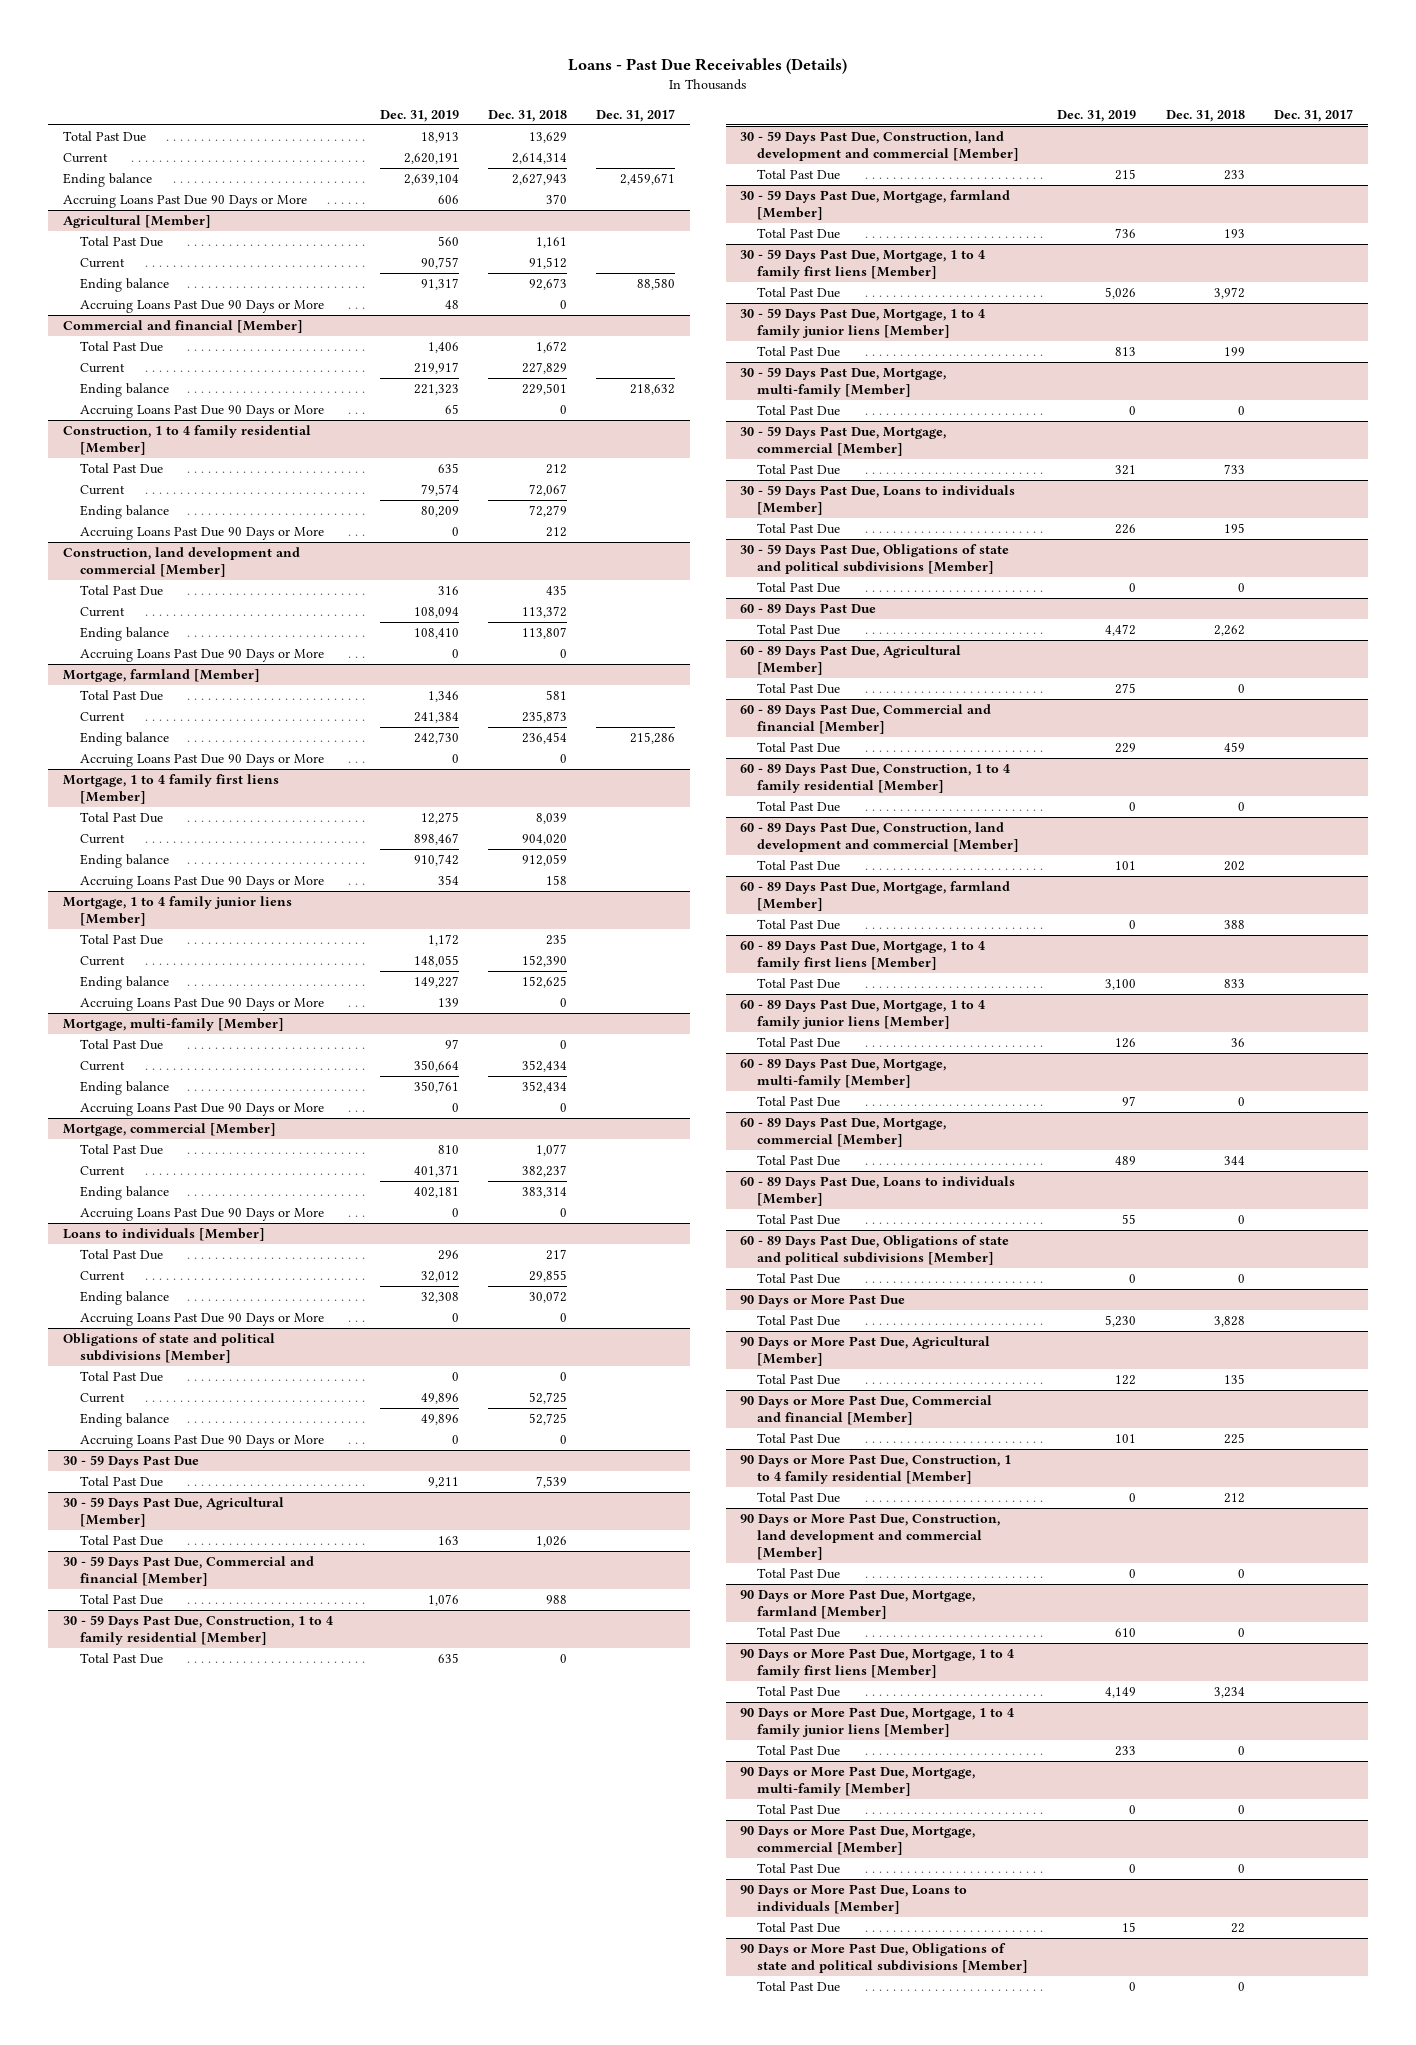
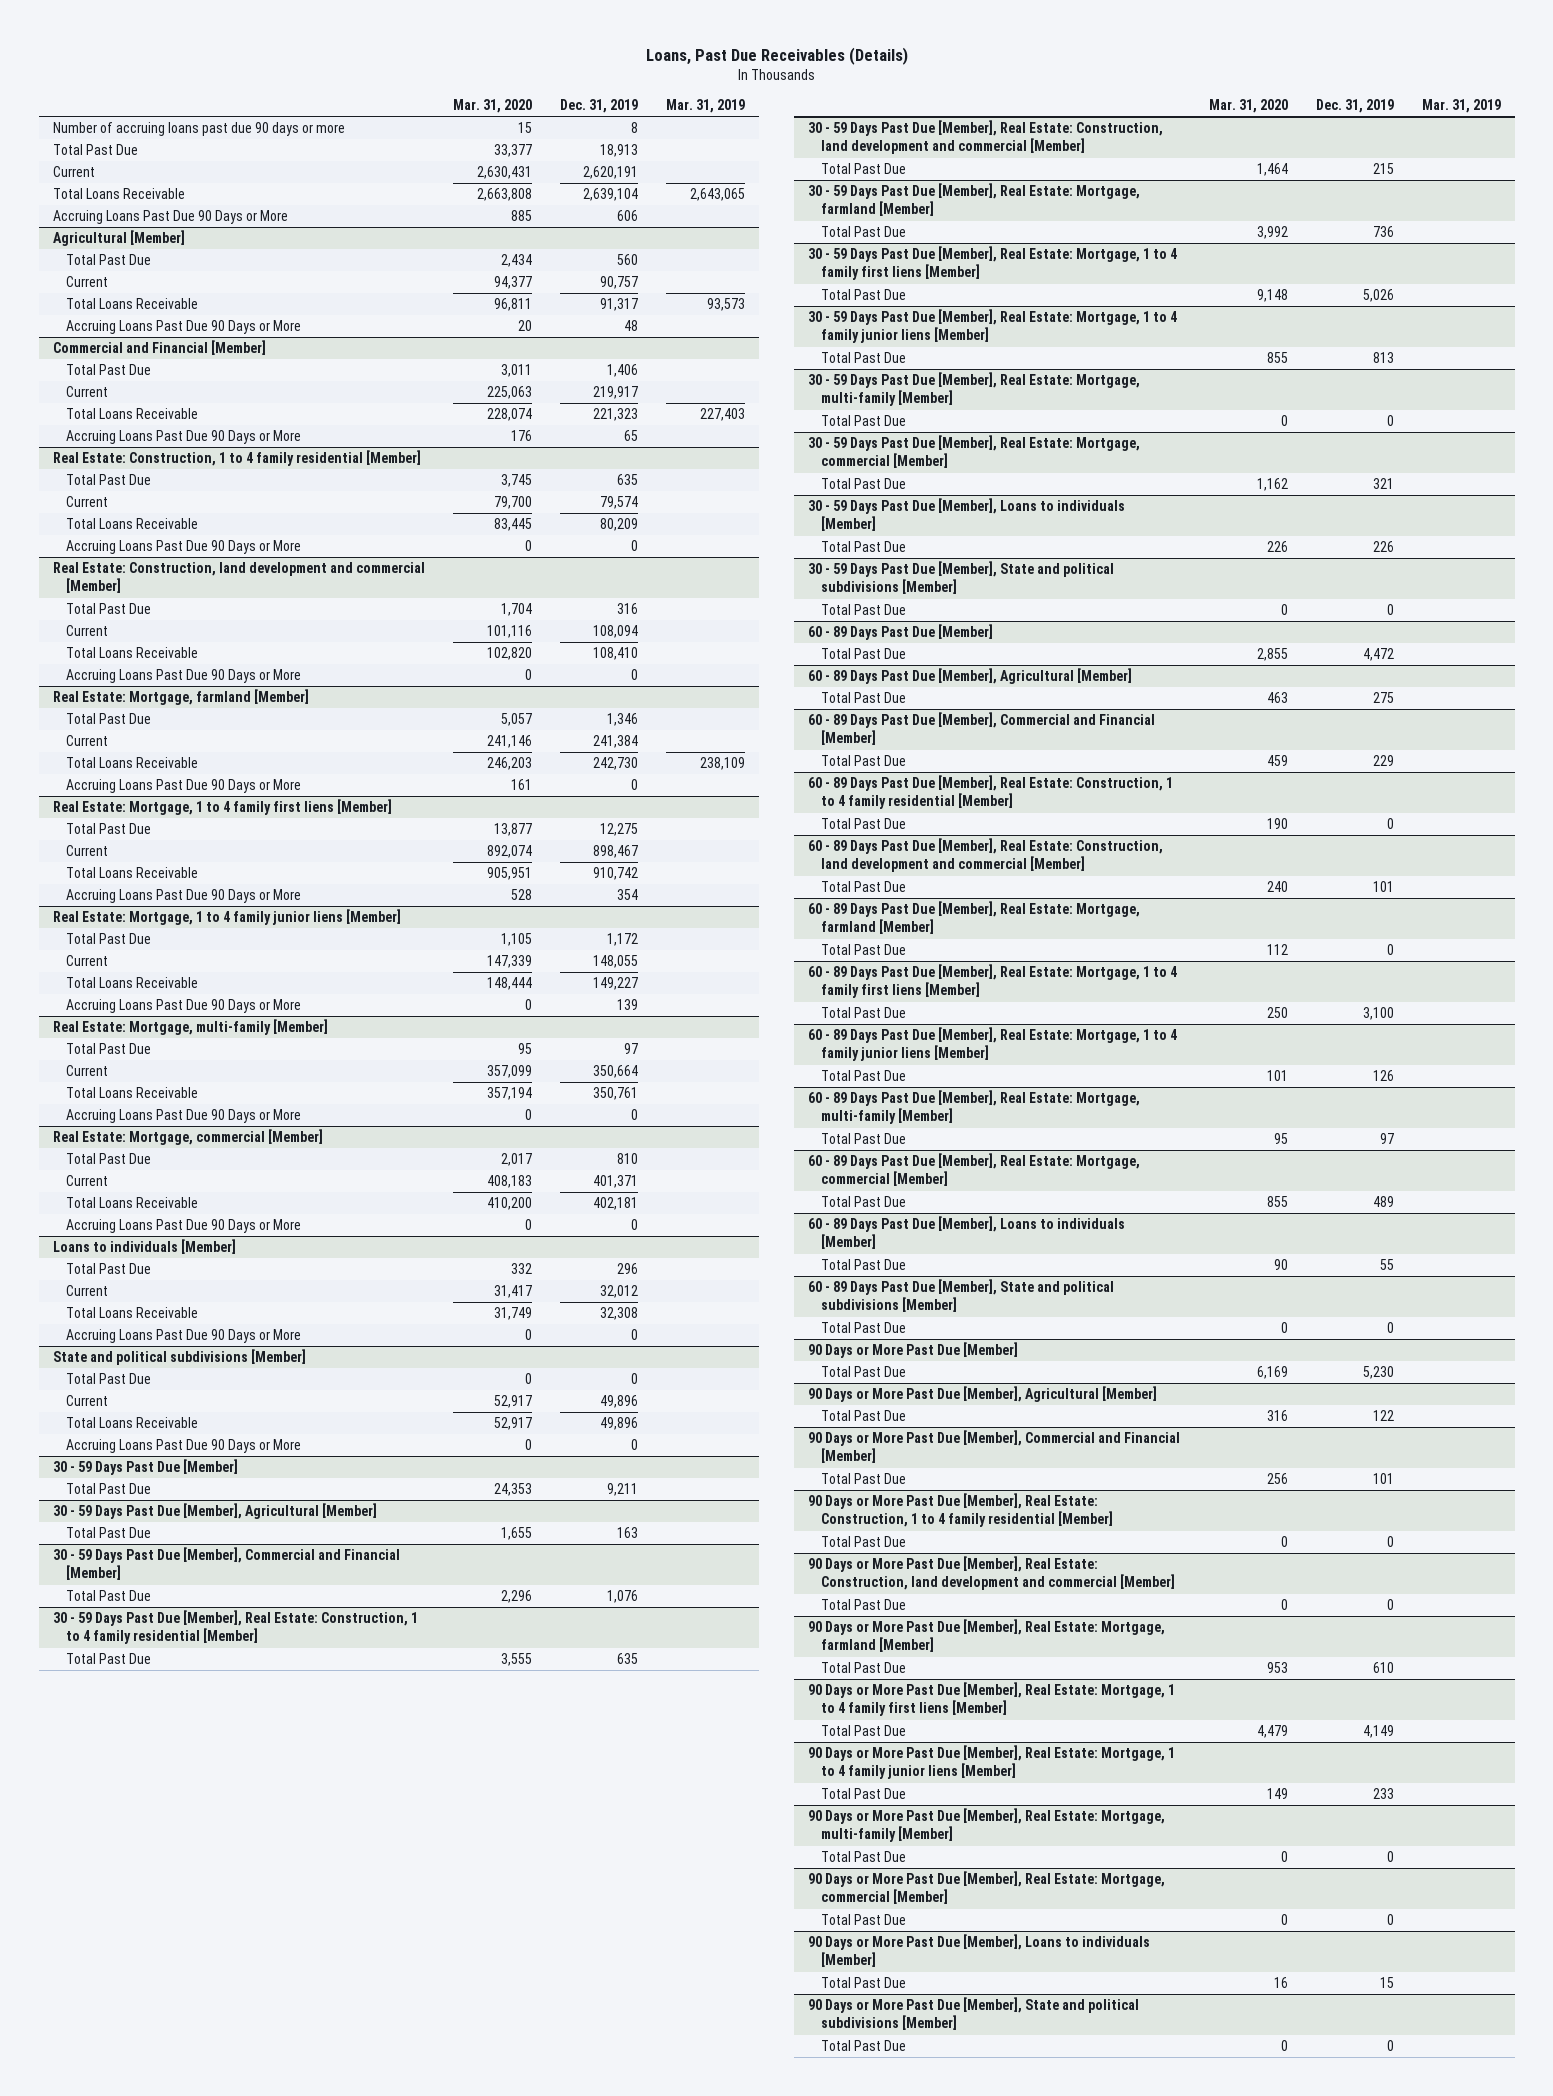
- Loans - Past Due Receivables (Details)
+ Loans, Past Due Receivables (Details)
- | Dec. 31, 2019 | Dec. 31, 2018 | Dec. 31, 2017
+ | Mar. 31, 2020 | Dec. 31, 2019 | Mar. 31, 2019
+ Number of accruing loans past due 90 days or more | 15 | 8 |
- Ending balance | 2,639,104 | 2,627,943 | 2,459,671
+ Total Loans Receivable | 2,663,808 | 2,639,104 | 2,643,065
@ Agricultural [Member]
- Ending balance | 91,317 | 92,673 | 88,580
+ Total Loans Receivable | 96,811 | 91,317 | 93,573
- Commercial and financial [Member]
+ Commercial and Financial [Member]
- Ending balance | 221,323 | 229,501 | 218,632
+ Total Loans Receivable | 228,074 | 221,323 | 227,403
- Construction, 1 to 4 family residential [Member]
+ Real Estate: Construction, 1 to 4 family residential [Member]
- Ending balance | 80,209 | 72,279 |
+ Total Loans Receivable | 83,445 | 80,209 |
- Construction, land development and commercial [Member]
+ Real Estate: Construction, land development and commercial [Member]
- Ending balance | 108,410 | 113,807 |
+ Total Loans Receivable | 102,820 | 108,410 |
- Mortgage, farmland [Member]
+ Real Estate: Mortgage, farmland [Member]
- Ending balance | 242,730 | 236,454 | 215,286
+ Total Loans Receivable | 246,203 | 242,730 | 238,109
- Mortgage, 1 to 4 family first liens [Member]
+ Real Estate: Mortgage, 1 to 4 family first liens [Member]
- Ending balance | 910,742 | 912,059 |
+ Total Loans Receivable | 905,951 | 910,742 |
- Mortgage, 1 to 4 family junior liens [Member]
+ Real Estate: Mortgage, 1 to 4 family junior liens [Member]
- Ending balance | 149,227 | 152,625 |
+ Total Loans Receivable | 148,444 | 149,227 |
- Mortgage, multi-family [Member]
+ Real Estate: Mortgage, multi-family [Member]
- Ending balance | 350,761 | 352,434 |
+ Total Loans Receivable | 357,194 | 350,761 |
- Mortgage, commercial [Member]
+ Real Estate: Mortgage, commercial [Member]
- Ending balance | 402,181 | 383,314 |
+ Total Loans Receivable | 410,200 | 402,181 |
@ Loans to individuals [Member]
- Ending balance | 32,308 | 30,072 |
+ Total Loans Receivable | 31,749 | 32,308 |
- Obligations of state and political subdivisions [Member]
+ State and political subdivisions [Member]
- Ending balance | 49,896 | 52,725 |
+ Total Loans Receivable | 52,917 | 49,896 |
- 30 - 59 Days Past Due
+ 30 - 59 Days Past Due [Member]
- 30 - 59 Days Past Due, Agricultural [Member]
+ 30 - 59 Days Past Due [Member], Agricultural [Member]
- 30 - 59 Days Past Due, Commercial and financial [Member]
+ 30 - 59 Days Past Due [Member], Commercial and Financial [Member]
- 30 - 59 Days Past Due, Construction, 1 to 4 family residential [Member]
+ 30 - 59 Days Past Due [Member], Real Estate: Construction, 1 to 4 family residential [Member]
- 30 - 59 Days Past Due, Construction, land development and commercial [Member]
+ 30 - 59 Days Past Due [Member], Real Estate: Construction, land development and commercial [Member]
- 30 - 59 Days Past Due, Mortgage, farmland [Member]
+ 30 - 59 Days Past Due [Member], Real Estate: Mortgage, farmland [Member]
- 30 - 59 Days Past Due, Mortgage, 1 to 4 family first liens [Member]
+ 30 - 59 Days Past Due [Member], Real Estate: Mortgage, 1 to 4 family first liens [Member]
- 30 - 59 Days Past Due, Mortgage, 1 to 4 family junior liens [Member]
+ 30 - 59 Days Past Due [Member], Real Estate: Mortgage, 1 to 4 family junior liens [Member]
- 30 - 59 Days Past Due, Mortgage, multi-family [Member]
+ 30 - 59 Days Past Due [Member], Real Estate: Mortgage, multi-family [Member]
- 30 - 59 Days Past Due, Mortgage, commercial [Member]
+ 30 - 59 Days Past Due [Member], Real Estate: Mortgage, commercial [Member]
- 30 - 59 Days Past Due, Loans to individuals [Member]
+ 30 - 59 Days Past Due [Member], Loans to individuals [Member]
- 30 - 59 Days Past Due, Obligations of state and political subdivisions [Member]
+ 30 - 59 Days Past Due [Member], State and political subdivisions [Member]
- 60 - 89 Days Past Due
+ 60 - 89 Days Past Due [Member]
- 60 - 89 Days Past Due, Agricultural [Member]
+ 60 - 89 Days Past Due [Member], Agricultural [Member]
- 60 - 89 Days Past Due, Commercial and financial [Member]
+ 60 - 89 Days Past Due [Member], Commercial and Financial [Member]
- 60 - 89 Days Past Due, Construction, 1 to 4 family residential [Member]
+ 60 - 89 Days Past Due [Member], Real Estate: Construction, 1 to 4 family residential [Member]
- 60 - 89 Days Past Due, Construction, land development and commercial [Member]
+ 60 - 89 Days Past Due [Member], Real Estate: Construction, land development and commercial [Member]
- 60 - 89 Days Past Due, Mortgage, farmland [Member]
+ 60 - 89 Days Past Due [Member], Real Estate: Mortgage, farmland [Member]
- 60 - 89 Days Past Due, Mortgage, 1 to 4 family first liens [Member]
+ 60 - 89 Days Past Due [Member], Real Estate: Mortgage, 1 to 4 family first liens [Member]
- 60 - 89 Days Past Due, Mortgage, 1 to 4 family junior liens [Member]
+ 60 - 89 Days Past Due [Member], Real Estate: Mortgage, 1 to 4 family junior liens [Member]
- 60 - 89 Days Past Due, Mortgage, multi-family [Member]
+ 60 - 89 Days Past Due [Member], Real Estate: Mortgage, multi-family [Member]
- 60 - 89 Days Past Due, Mortgage, commercial [Member]
+ 60 - 89 Days Past Due [Member], Real Estate: Mortgage, commercial [Member]
- 60 - 89 Days Past Due, Loans to individuals [Member]
+ 60 - 89 Days Past Due [Member], Loans to individuals [Member]
- 60 - 89 Days Past Due, Obligations of state and political subdivisions [Member]
+ 60 - 89 Days Past Due [Member], State and political subdivisions [Member]
- 90 Days or More Past Due
+ 90 Days or More Past Due [Member]
- 90 Days or More Past Due, Agricultural [Member]
+ 90 Days or More Past Due [Member], Agricultural [Member]
- 90 Days or More Past Due, Commercial and financial [Member]
+ 90 Days or More Past Due [Member], Commercial and Financial [Member]
- 90 Days or More Past Due, Construction, 1 to 4 family residential [Member]
+ 90 Days or More Past Due [Member], Real Estate: Construction, 1 to 4 family residential [Member]
- 90 Days or More Past Due, Construction, land development and commercial [Member]
+ 90 Days or More Past Due [Member], Real Estate: Construction, land development and commercial [Member]
- 90 Days or More Past Due, Mortgage, farmland [Member]
+ 90 Days or More Past Due [Member], Real Estate: Mortgage, farmland [Member]
- 90 Days or More Past Due, Mortgage, 1 to 4 family first liens [Member]
+ 90 Days or More Past Due [Member], Real Estate: Mortgage, 1 to 4 family first liens [Member]
- 90 Days or More Past Due, Mortgage, 1 to 4 family junior liens [Member]
+ 90 Days or More Past Due [Member], Real Estate: Mortgage, 1 to 4 family junior liens [Member]
- 90 Days or More Past Due, Mortgage, multi-family [Member]
+ 90 Days or More Past Due [Member], Real Estate: Mortgage, multi-family [Member]
- 90 Days or More Past Due, Mortgage, commercial [Member]
+ 90 Days or More Past Due [Member], Real Estate: Mortgage, commercial [Member]
- 90 Days or More Past Due, Loans to individuals [Member]
+ 90 Days or More Past Due [Member], Loans to individuals [Member]
- 90 Days or More Past Due, Obligations of state and political subdivisions [Member]
+ 90 Days or More Past Due [Member], State and political subdivisions [Member]

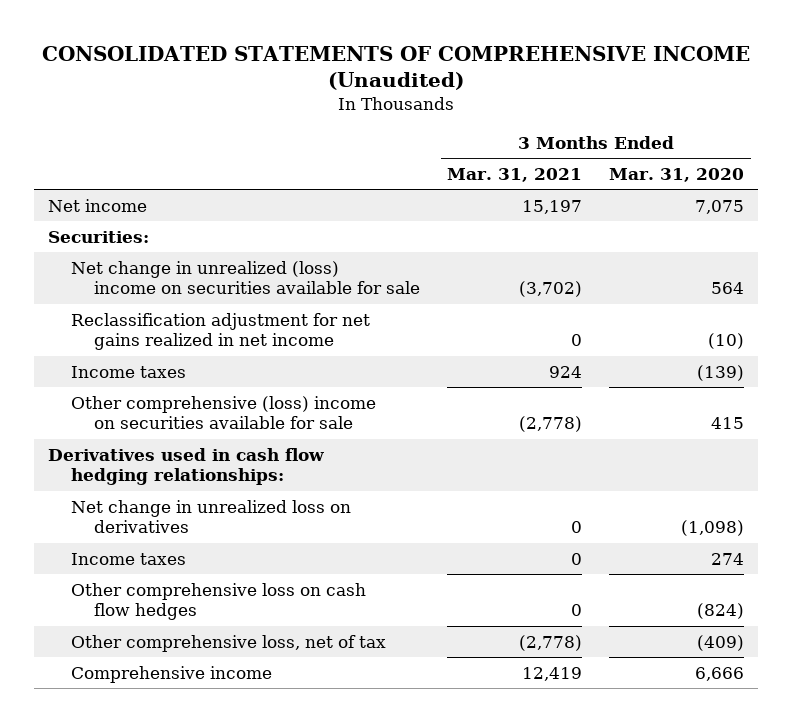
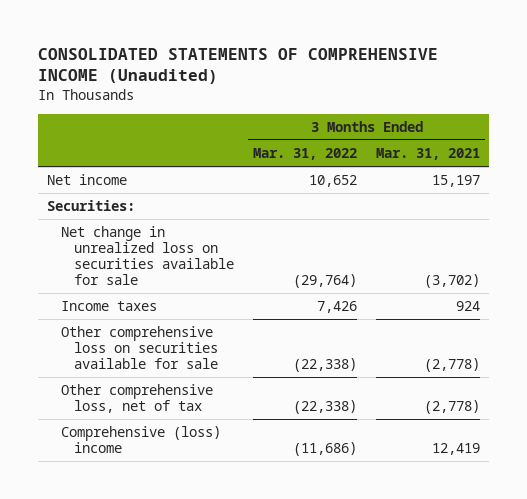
- | 3 Months Ended Mar. 31, 2021 | 3 Months Ended Mar. 31, 2020
+ | 3 Months Ended Mar. 31, 2022 | 3 Months Ended Mar. 31, 2021
- Net change in unrealized (loss) income on securities available for sale | (3,702) | 564
- Reclassification adjustment for net gains realized in net income | 0 | (10)
+ Net change in unrealized loss on securities available for sale | (29,764) | (3,702)
- Other comprehensive (loss) income on securities available for sale | (2,778) | 415
- Derivatives used in cash flow hedging relationships:
- Net change in unrealized loss on derivatives | 0 | (1,098)
- Income taxes | 0 | 274
- Other comprehensive loss on cash flow hedges | 0 | (824)
+ Other comprehensive loss on securities available for sale | (22,338) | (2,778)
- Comprehensive income | 12,419 | 6,666
+ Comprehensive (loss) income | (11,686) | 12,419

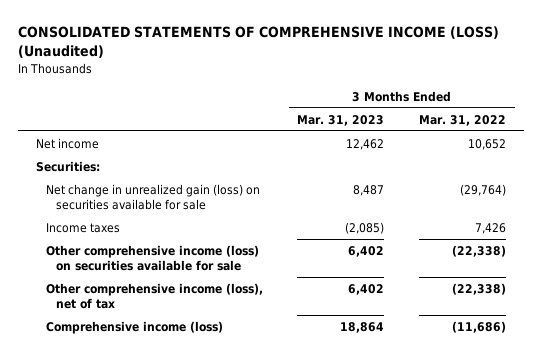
- CONSOLIDATED STATEMENTS OF COMPREHENSIVE INCOME (Unaudited)
+ CONSOLIDATED STATEMENTS OF COMPREHENSIVE INCOME (LOSS) (Unaudited)
- | 3 Months Ended Mar. 31, 2022 | 3 Months Ended Mar. 31, 2021
+ | 3 Months Ended Mar. 31, 2023 | 3 Months Ended Mar. 31, 2022
- Net change in unrealized loss on securities available for sale | (29,764) | (3,702)
+ Net change in unrealized gain (loss) on securities available for sale | 8,487 | (29,764)
- Other comprehensive loss on securities available for sale | (22,338) | (2,778)
- Other comprehensive loss, net of tax | (22,338) | (2,778)
- Comprehensive (loss) income | (11,686) | 12,419
+ Other comprehensive income (loss) on securities available for sale | 6,402 | (22,338)
+ Other comprehensive income (loss), net of tax | 6,402 | (22,338)
+ Comprehensive income (loss) | 18,864 | (11,686)

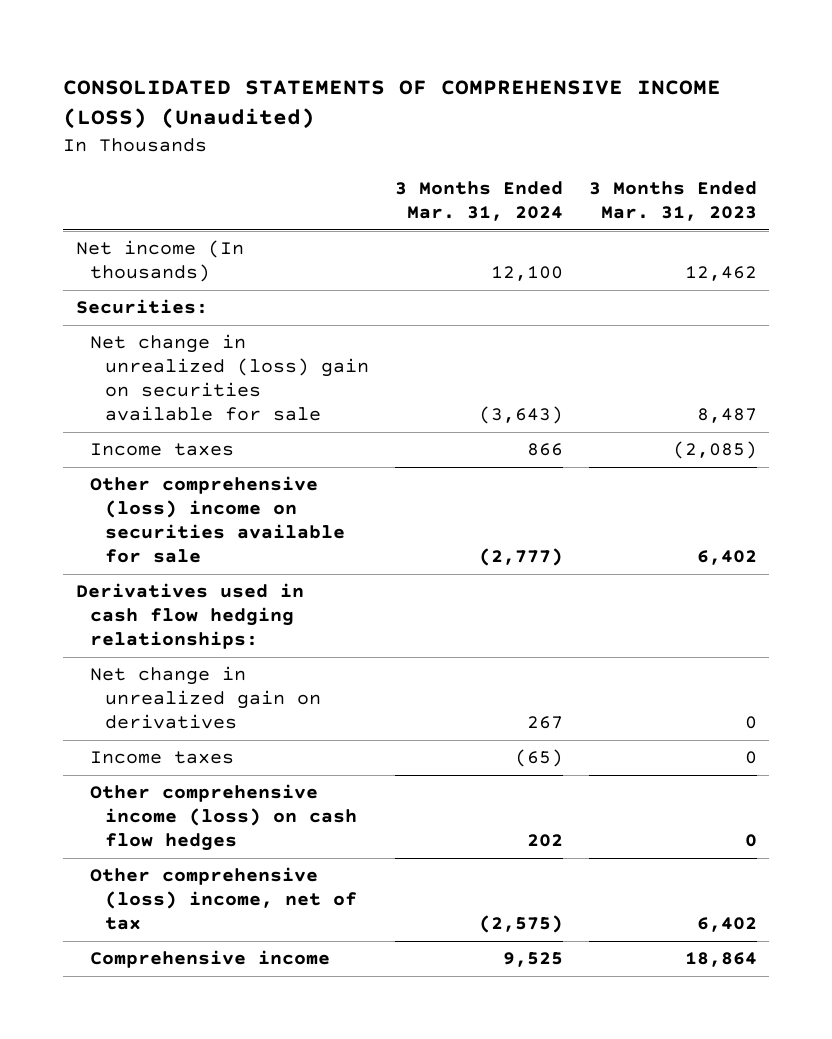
- | 3 Months Ended Mar. 31, 2023 | 3 Months Ended Mar. 31, 2022
+ | 3 Months Ended Mar. 31, 2024 | 3 Months Ended Mar. 31, 2023
- Net income | 12,462 | 10,652
+ Net income (In thousands) | 12,100 | 12,462
- Net change in unrealized gain (loss) on securities available for sale | 8,487 | (29,764)
+ Net change in unrealized (loss) gain on securities available for sale | (3,643) | 8,487
- Other comprehensive income (loss) on securities available for sale | 6,402 | (22,338)
- Other comprehensive income (loss), net of tax | 6,402 | (22,338)
- Comprehensive income (loss) | 18,864 | (11,686)
+ Other comprehensive (loss) income on securities available for sale | (2,777) | 6,402
+ Derivatives used in cash flow hedging relationships:
+ Net change in unrealized gain on derivatives | 267 | 0
+ Income taxes | (65) | 0
+ Other comprehensive income (loss) on cash flow hedges | 202 | 0
+ Other comprehensive (loss) income, net of tax | (2,575) | 6,402
+ Comprehensive income | 9,525 | 18,864

